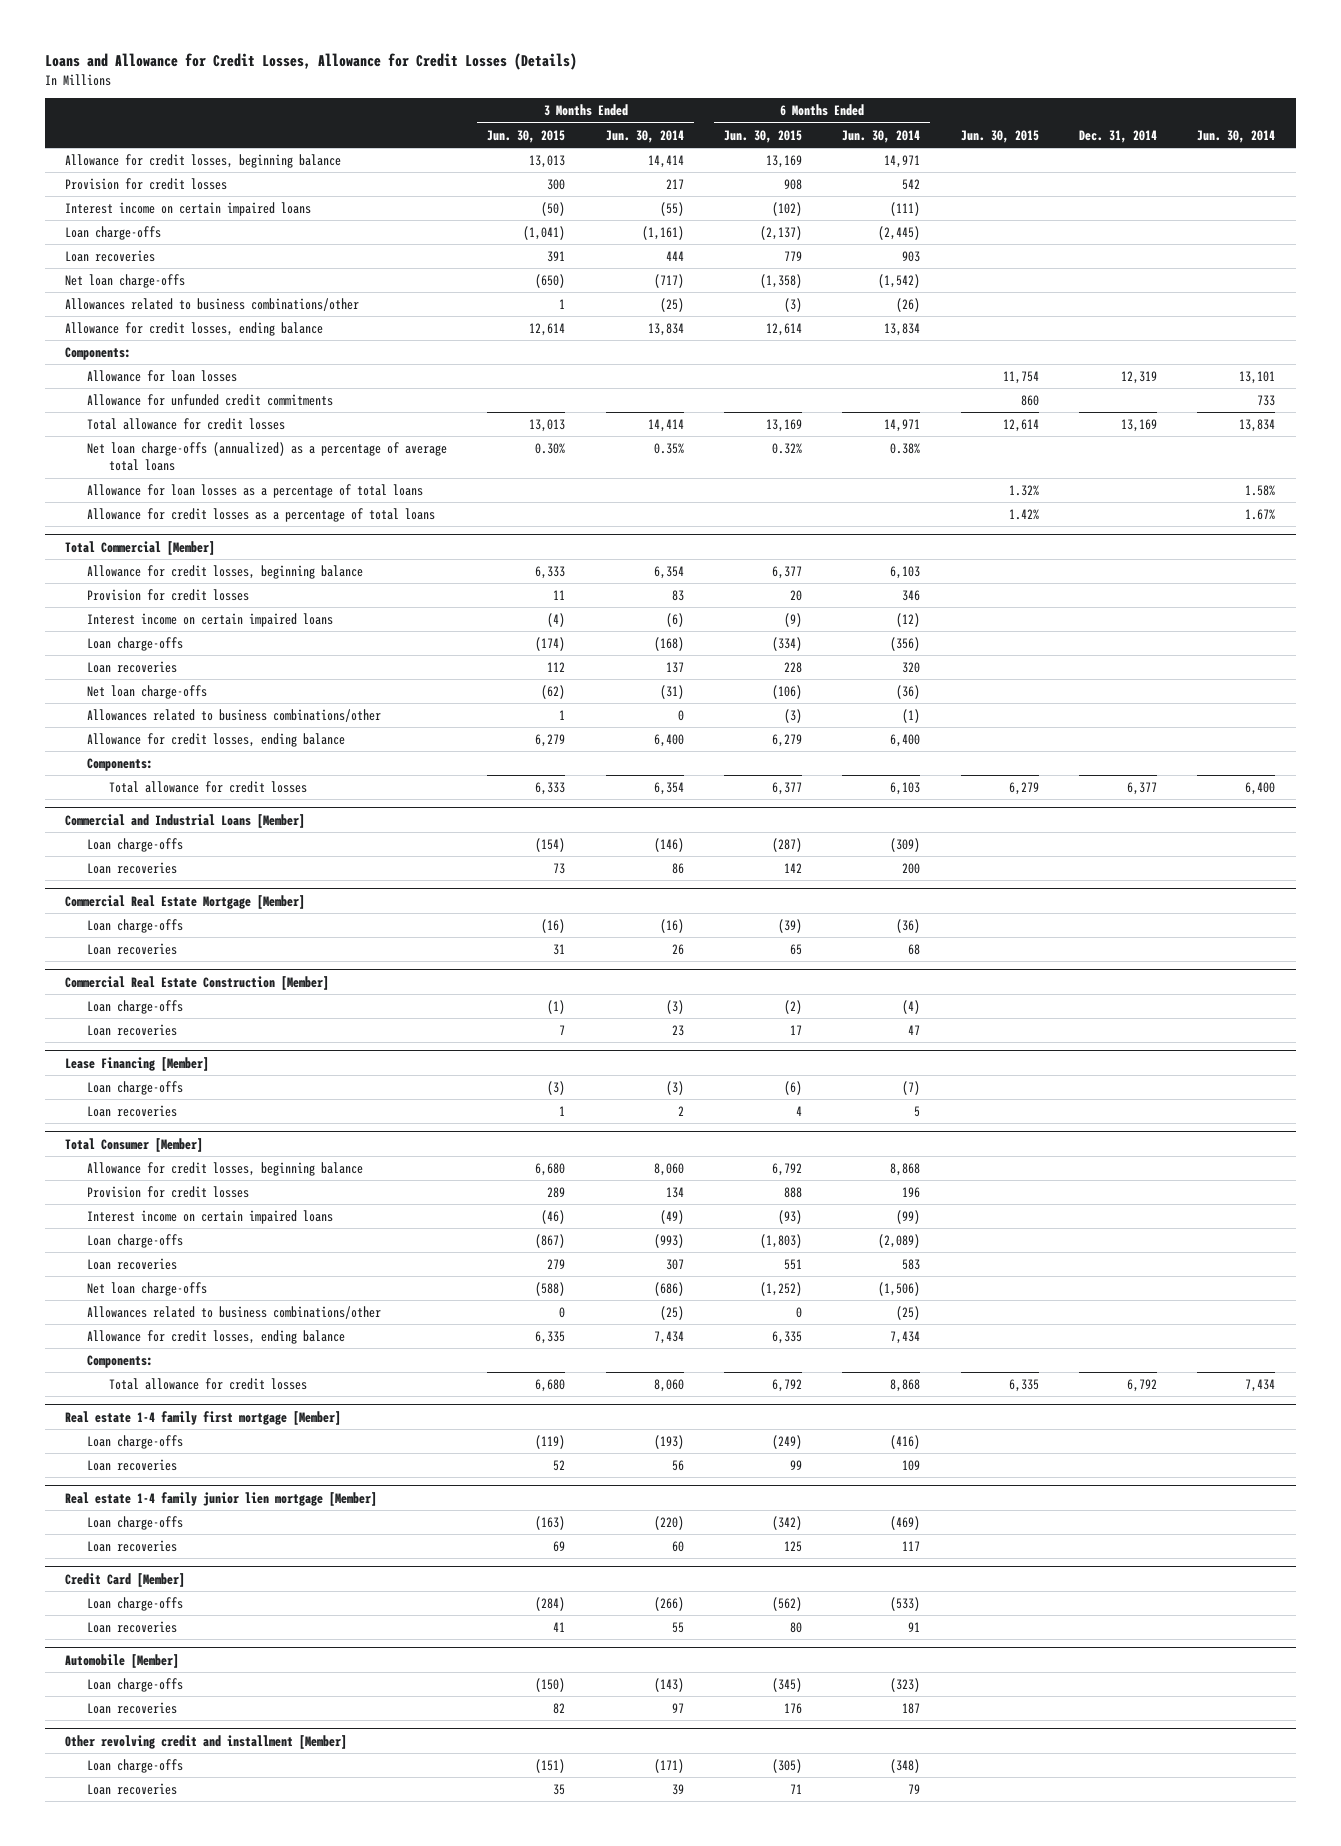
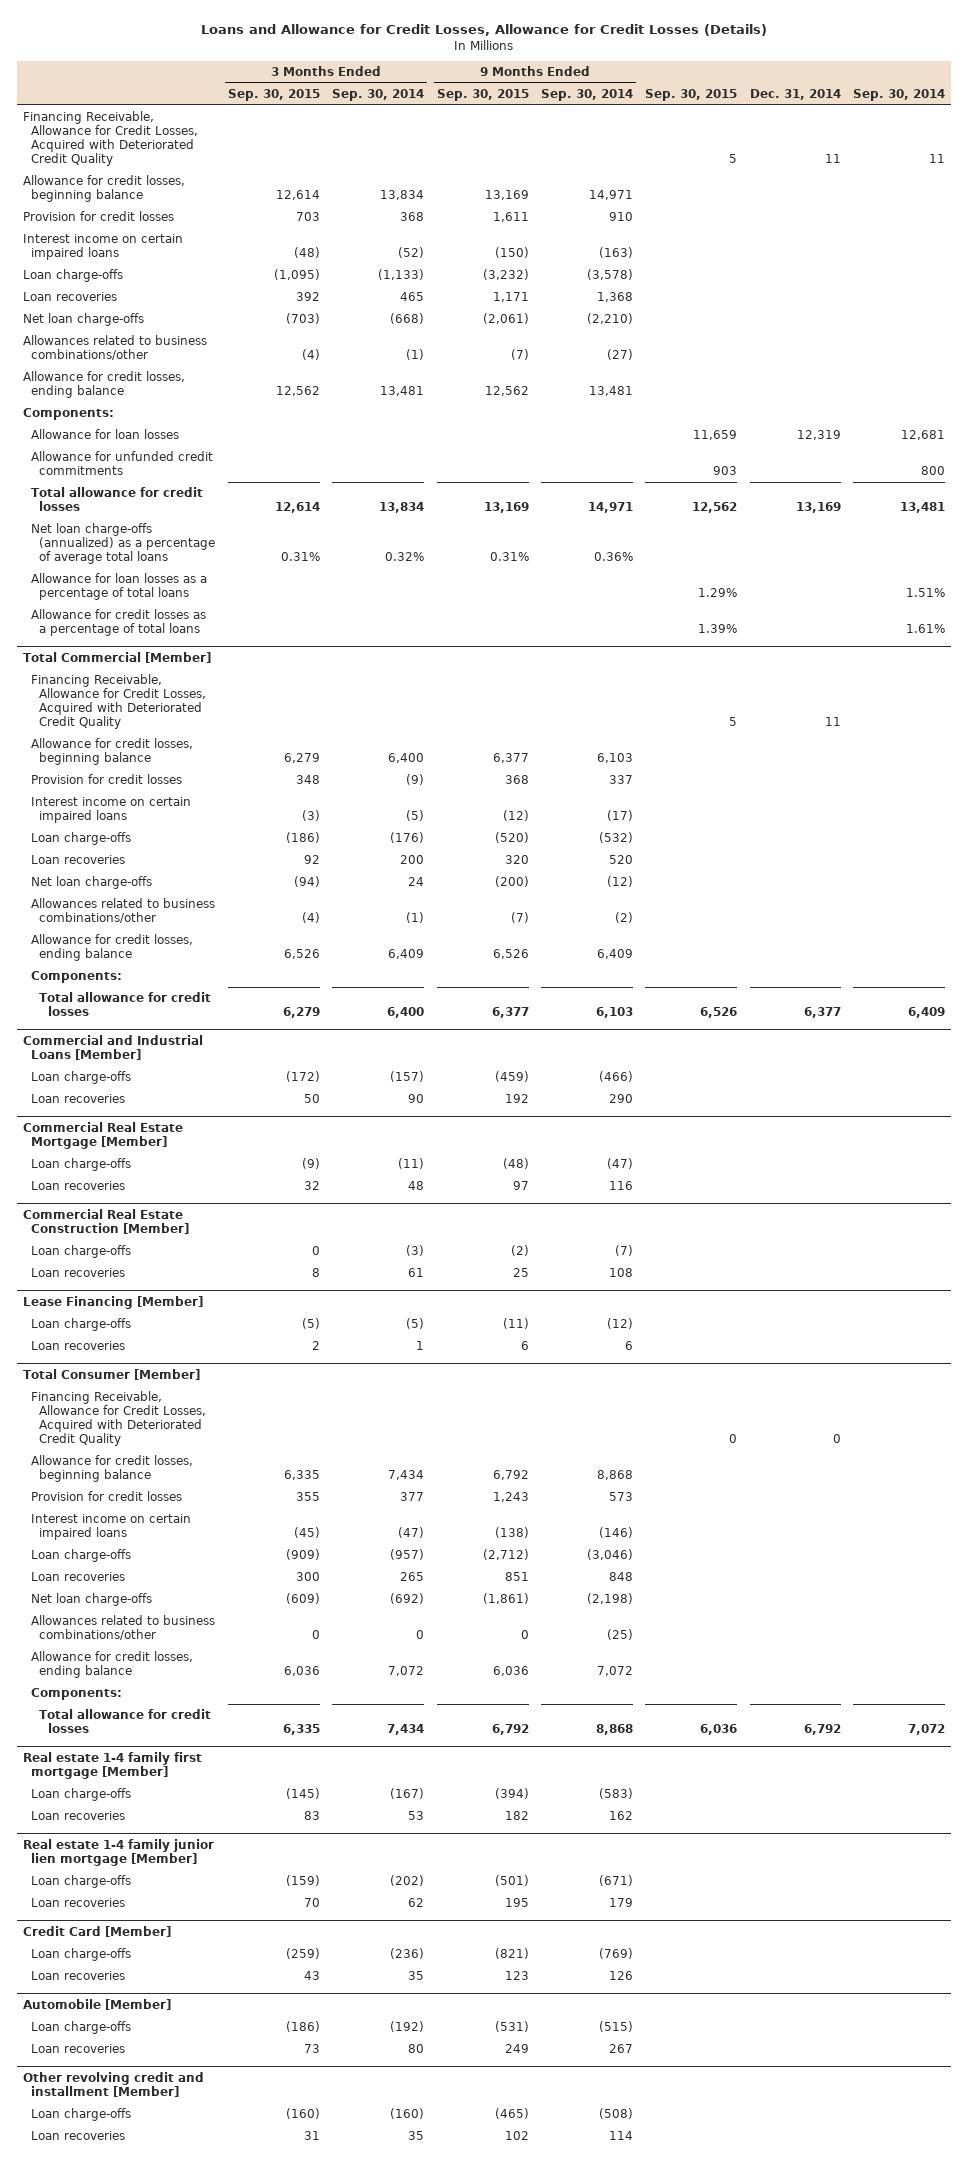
- | 3 Months Ended Jun. 30, 2015 | 3 Months Ended Jun. 30, 2014 | 6 Months Ended Jun. 30, 2015 | 6 Months Ended Jun. 30, 2014 | Jun. 30, 2015 | Dec. 31, 2014 | Jun. 30, 2014
+ | 3 Months Ended Sep. 30, 2015 | 3 Months Ended Sep. 30, 2014 | 9 Months Ended Sep. 30, 2015 | 9 Months Ended Sep. 30, 2014 | Sep. 30, 2015 | Dec. 31, 2014 | Sep. 30, 2014
+ Financing Receivable, Allowance for Credit Losses, Acquired with Deteriorated Credit Quality | | | | | 5 | 11 | 11
@ Total Commercial [Member]
+ Financing Receivable, Allowance for Credit Losses, Acquired with Deteriorated Credit Quality | | | | | 5 | 11 |
@ Total Consumer [Member]
+ Financing Receivable, Allowance for Credit Losses, Acquired with Deteriorated Credit Quality | | | | | 0 | 0 |

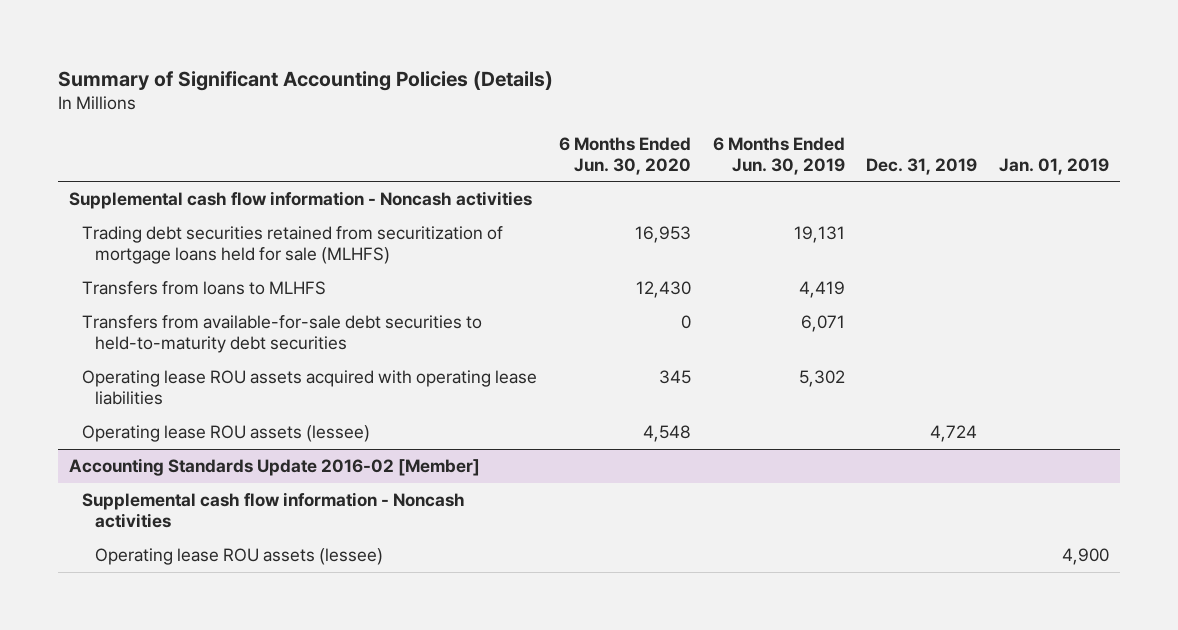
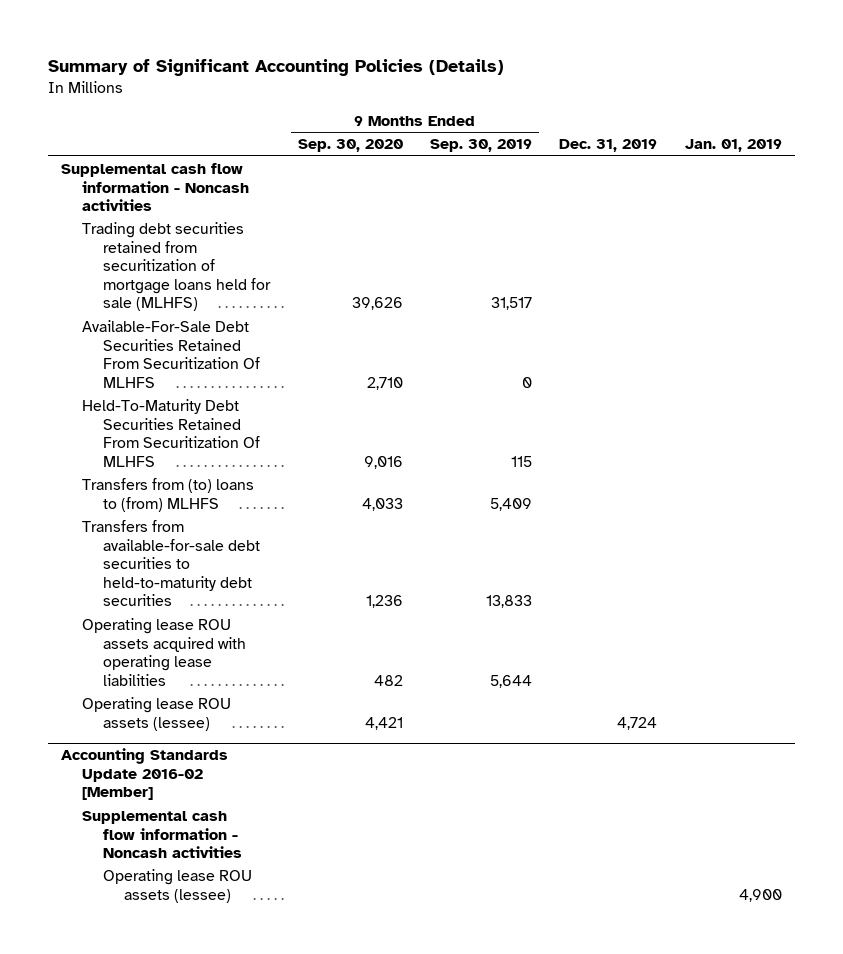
- | 6 Months Ended Jun. 30, 2020 | 6 Months Ended Jun. 30, 2019 | Dec. 31, 2019 | Jan. 01, 2019
+ | 9 Months Ended Sep. 30, 2020 | 9 Months Ended Sep. 30, 2019 | Dec. 31, 2019 | Jan. 01, 2019
- Transfers from loans to MLHFS | 12,430 | 4,419 | |
+ Available-For-Sale Debt Securities Retained From Securitization Of MLHFS | 2,710 | 0 | |
+ Held-To-Maturity Debt Securities Retained From Securitization Of MLHFS | 9,016 | 115 | |
+ Transfers from (to) loans to (from) MLHFS | 4,033 | 5,409 | |

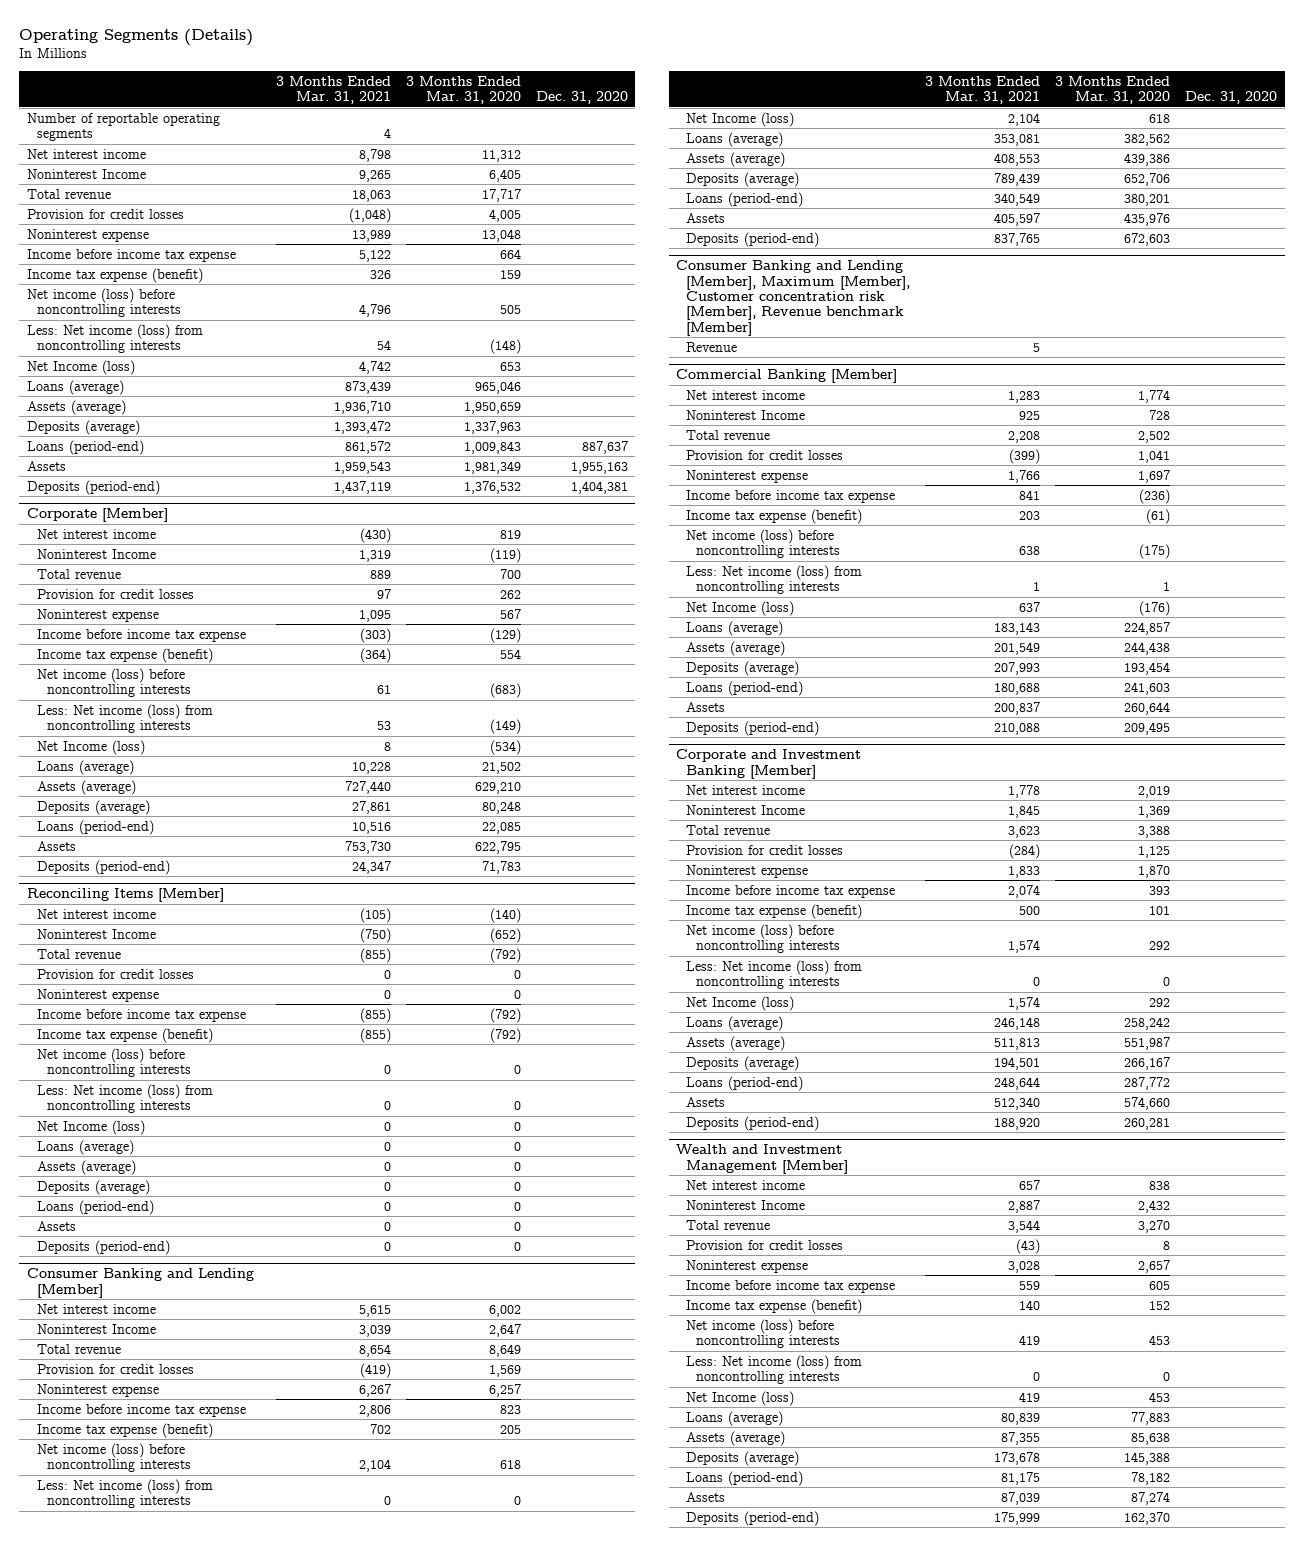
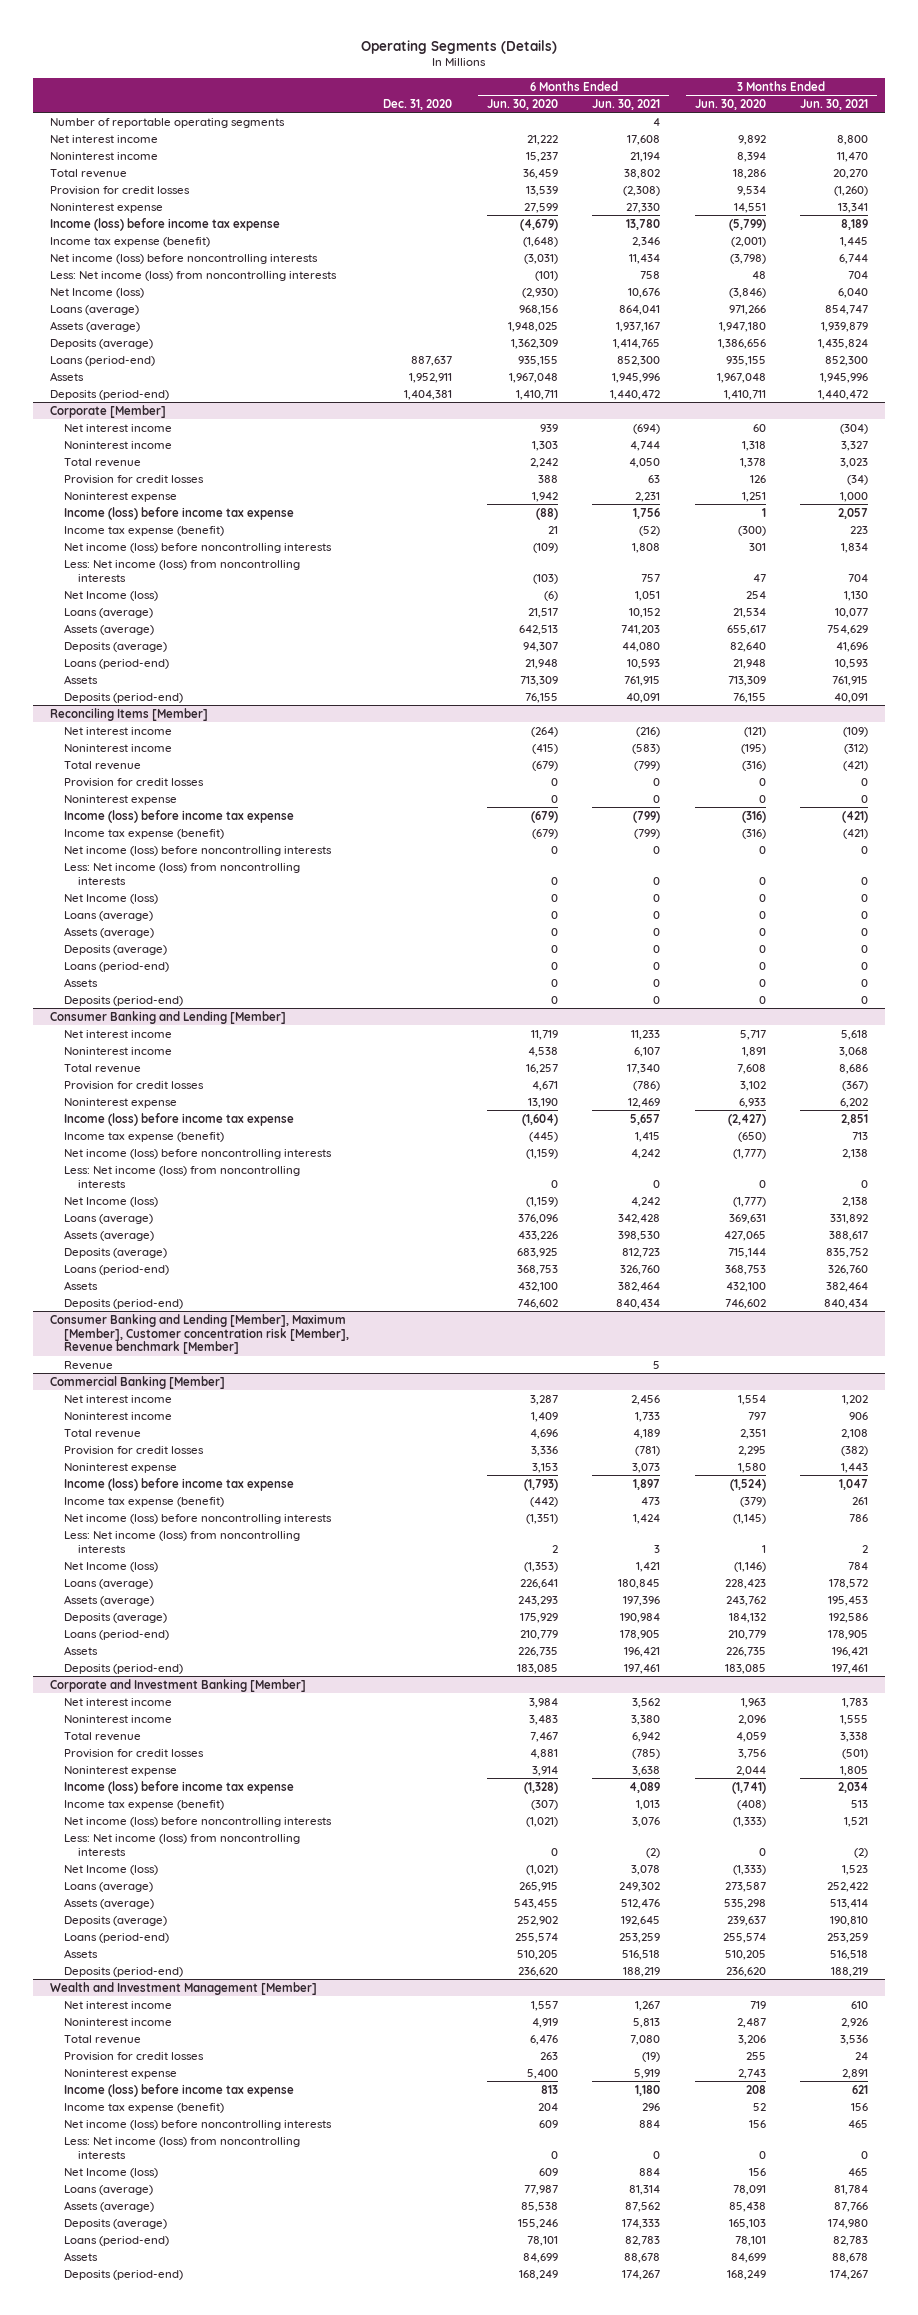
- | 3 Months Ended Mar. 31, 2021 | 3 Months Ended Mar. 31, 2020 | Dec. 31, 2020
+ | Dec. 31, 2020 | 6 Months Ended Jun. 30, 2020 | 6 Months Ended Jun. 30, 2021 | 3 Months Ended Jun. 30, 2020 | 3 Months Ended Jun. 30, 2021
- Noninterest Income | 9,265 | 6,405 |
+ Noninterest income | | 15,237 | 21,194 | 8,394 | 11,470
- Income before income tax expense | 5,122 | 664 |
+ Income (loss) before income tax expense | | (4,679) | 13,780 | (5,799) | 8,189
- Assets | 1,959,543 | 1,981,349 | 1,955,163
+ Assets | 1,952,911 | 1,967,048 | 1,945,996 | 1,967,048 | 1,945,996
@ Corporate [Member]
- Noninterest Income | 1,319 | (119) |
+ Noninterest income | | 1,303 | 4,744 | 1,318 | 3,327
- Income before income tax expense | (303) | (129) |
+ Income (loss) before income tax expense | | (88) | 1,756 | 1 | 2,057
@ Reconciling Items [Member]
- Noninterest Income | (750) | (652) |
+ Noninterest income | | (415) | (583) | (195) | (312)
- Income before income tax expense | (855) | (792) |
+ Income (loss) before income tax expense | | (679) | (799) | (316) | (421)
@ Consumer Banking and Lending [Member]
- Noninterest Income | 3,039 | 2,647 |
+ Noninterest income | | 4,538 | 6,107 | 1,891 | 3,068
- Income before income tax expense | 2,806 | 823 |
+ Income (loss) before income tax expense | | (1,604) | 5,657 | (2,427) | 2,851
@ Commercial Banking [Member]
- Noninterest Income | 925 | 728 |
+ Noninterest income | | 1,409 | 1,733 | 797 | 906
- Income before income tax expense | 841 | (236) |
+ Income (loss) before income tax expense | | (1,793) | 1,897 | (1,524) | 1,047
@ Corporate and Investment Banking [Member]
- Noninterest Income | 1,845 | 1,369 |
+ Noninterest income | | 3,483 | 3,380 | 2,096 | 1,555
- Income before income tax expense | 2,074 | 393 |
+ Income (loss) before income tax expense | | (1,328) | 4,089 | (1,741) | 2,034
@ Wealth and Investment Management [Member]
- Noninterest Income | 2,887 | 2,432 |
+ Noninterest income | | 4,919 | 5,813 | 2,487 | 2,926
- Income before income tax expense | 559 | 605 |
+ Income (loss) before income tax expense | | 813 | 1,180 | 208 | 621

